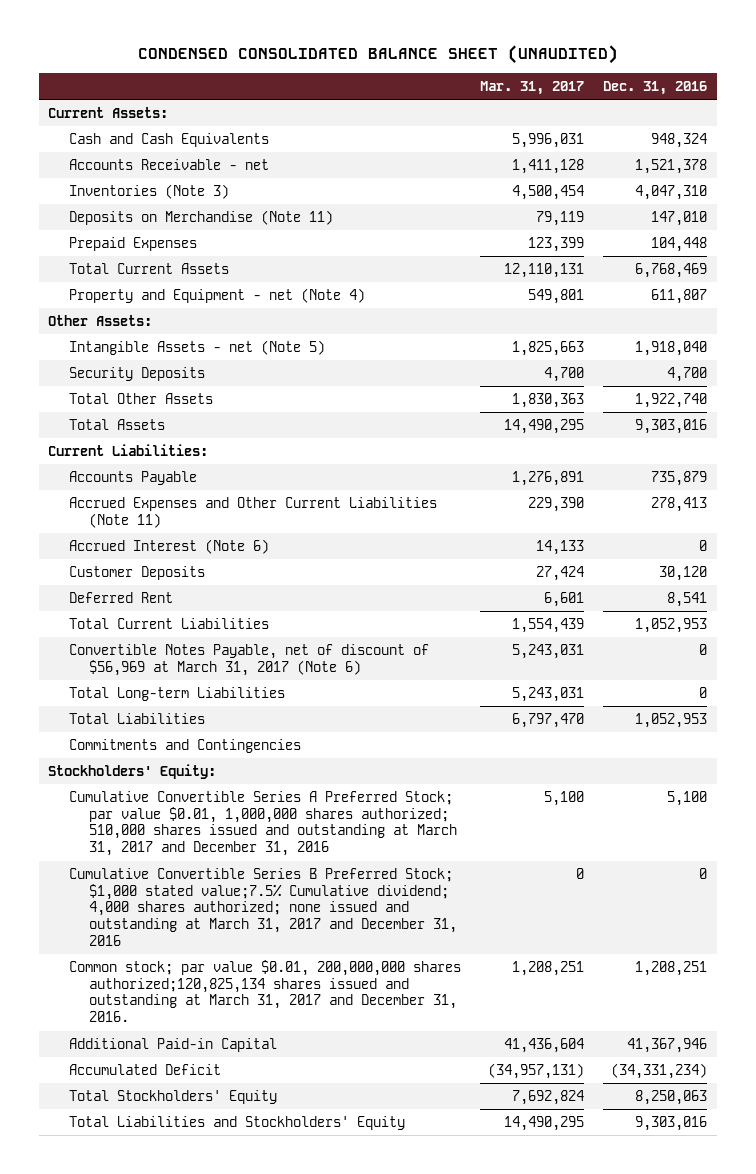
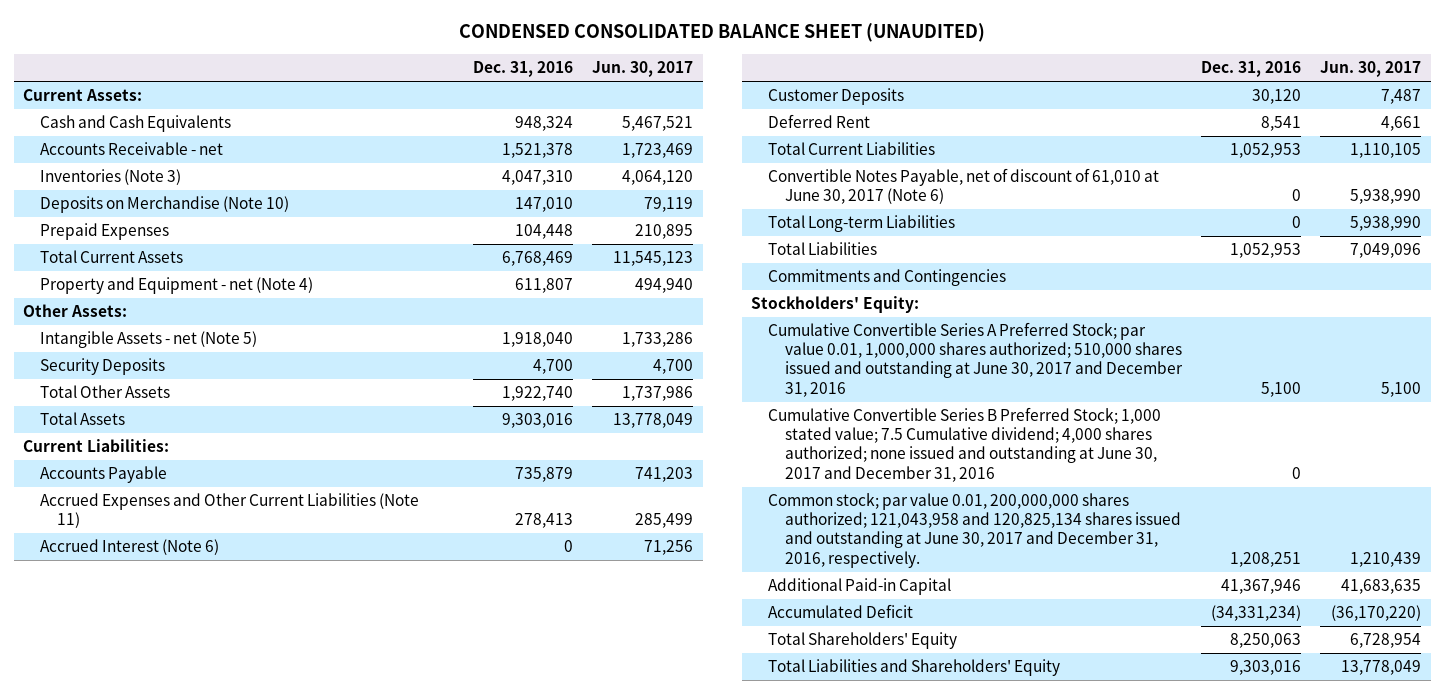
- | Mar. 31, 2017 | Dec. 31, 2016
+ | Dec. 31, 2016 | Jun. 30, 2017
- Deposits on Merchandise (Note 11) | 79,119 | 147,010
+ Deposits on Merchandise (Note 10) | 147,010 | 79,119
- Convertible Notes Payable, net of discount of $56,969 at March 31, 2017 (Note 6) | 5,243,031 | 0
+ Convertible Notes Payable, net of discount of 61,010 at June 30, 2017 (Note 6) | 0 | 5,938,990
- Cumulative Convertible Series A Preferred Stock; par value $0.01, 1,000,000 shares authorized; 510,000 shares issued and outstanding at March 31, 2017 and December 31, 2016 | 5,100 | 5,100
- Cumulative Convertible Series B Preferred Stock; $1,000 stated value;7.5% Cumulative dividend; 4,000 shares authorized; none issued and outstanding at March 31, 2017 and December 31, 2016 | 0 | 0
- Common stock; par value $0.01, 200,000,000 shares authorized;120,825,134 shares issued and outstanding at March 31, 2017 and December 31, 2016. | 1,208,251 | 1,208,251
+ Cumulative Convertible Series A Preferred Stock; par value 0.01, 1,000,000 shares authorized; 510,000 shares issued and outstanding at June 30, 2017 and December 31, 2016 | 5,100 | 5,100
+ Cumulative Convertible Series B Preferred Stock; 1,000 stated value; 7.5 Cumulative dividend; 4,000 shares authorized; none issued and outstanding at June 30, 2017 and December 31, 2016 | 0 |
+ Common stock; par value 0.01, 200,000,000 shares authorized; 121,043,958 and 120,825,134 shares issued and outstanding at June 30, 2017 and December 31, 2016, respectively. | 1,208,251 | 1,210,439
- Total Stockholders' Equity | 7,692,824 | 8,250,063
- Total Liabilities and Stockholders' Equity | 14,490,295 | 9,303,016
+ Total Shareholders' Equity | 8,250,063 | 6,728,954
+ Total Liabilities and Shareholders' Equity | 9,303,016 | 13,778,049

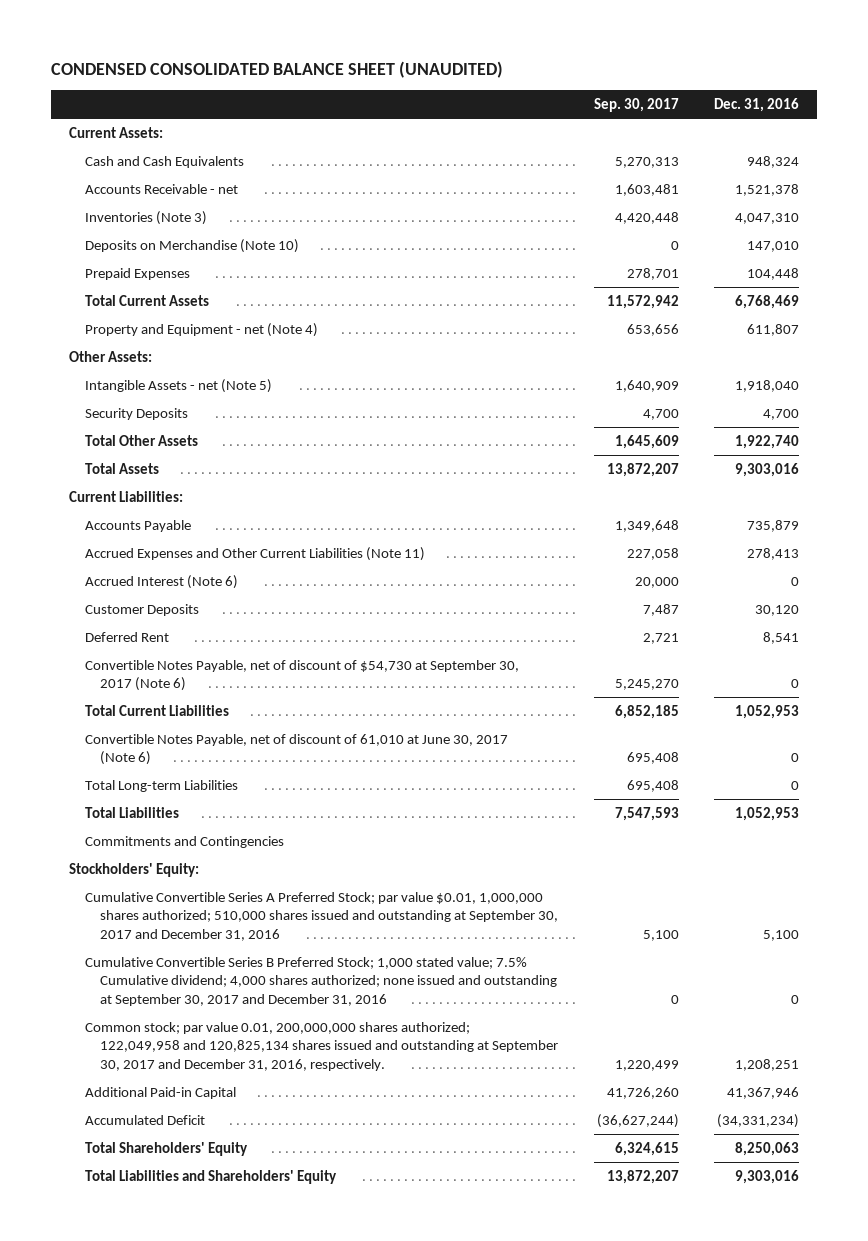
- | Dec. 31, 2016 | Jun. 30, 2017
+ | Sep. 30, 2017 | Dec. 31, 2016
+ Convertible Notes Payable, net of discount of $54,730 at September 30, 2017 (Note 6) | 5,245,270 | 0
- Cumulative Convertible Series A Preferred Stock; par value 0.01, 1,000,000 shares authorized; 510,000 shares issued and outstanding at June 30, 2017 and December 31, 2016 | 5,100 | 5,100
- Cumulative Convertible Series B Preferred Stock; 1,000 stated value; 7.5 Cumulative dividend; 4,000 shares authorized; none issued and outstanding at June 30, 2017 and December 31, 2016 | 0 |
- Common stock; par value 0.01, 200,000,000 shares authorized; 121,043,958 and 120,825,134 shares issued and outstanding at June 30, 2017 and December 31, 2016, respectively. | 1,208,251 | 1,210,439
+ Cumulative Convertible Series A Preferred Stock; par value $0.01, 1,000,000 shares authorized; 510,000 shares issued and outstanding at September 30, 2017 and December 31, 2016 | 5,100 | 5,100
+ Cumulative Convertible Series B Preferred Stock; 1,000 stated value; 7.5% Cumulative dividend; 4,000 shares authorized; none issued and outstanding at September 30, 2017 and December 31, 2016 | 0 | 0
+ Common stock; par value 0.01, 200,000,000 shares authorized; 122,049,958 and 120,825,134 shares issued and outstanding at September 30, 2017 and December 31, 2016, respectively. | 1,220,499 | 1,208,251

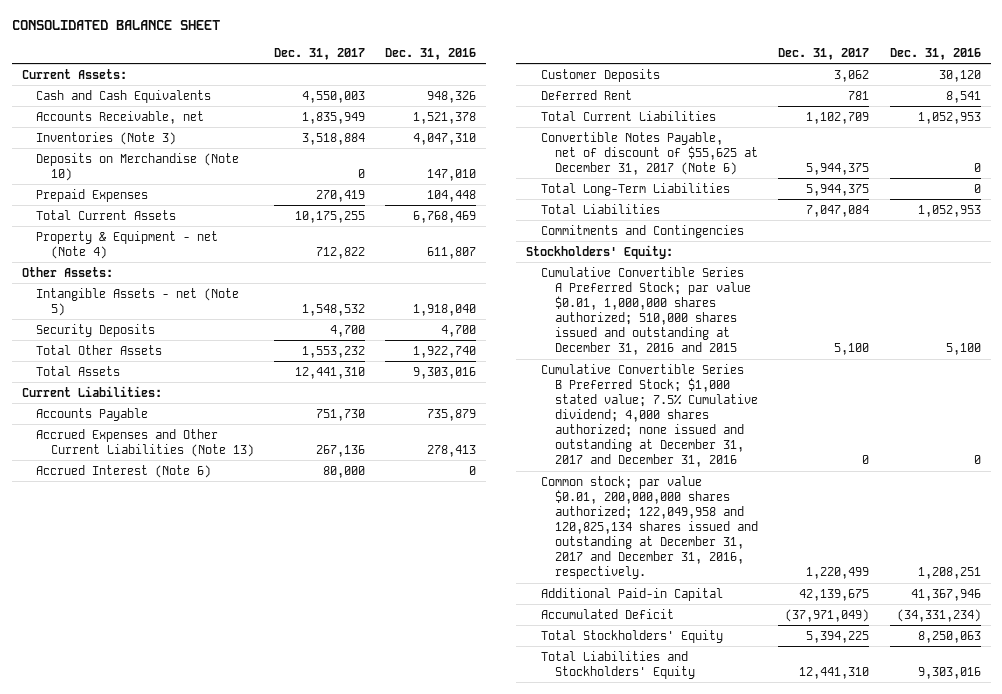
- CONDENSED CONSOLIDATED BALANCE SHEET (UNAUDITED)
+ CONSOLIDATED BALANCE SHEET
- | Sep. 30, 2017 | Dec. 31, 2016
+ | Dec. 31, 2017 | Dec. 31, 2016
- Cash and Cash Equivalents | 5,270,313 | 948,324
- Accounts Receivable - net | 1,603,481 | 1,521,378
+ Cash and Cash Equivalents | 4,550,003 | 948,326
+ Accounts Receivable, net | 1,835,949 | 1,521,378
- Property and Equipment - net (Note 4) | 653,656 | 611,807
+ Property & Equipment - net (Note 4) | 712,822 | 611,807
- Accrued Expenses and Other Current Liabilities (Note 11) | 227,058 | 278,413
+ Accrued Expenses and Other Current Liabilities (Note 13) | 267,136 | 278,413
- Convertible Notes Payable, net of discount of $54,730 at September 30, 2017 (Note 6) | 5,245,270 | 0
- Convertible Notes Payable, net of discount of 61,010 at June 30, 2017 (Note 6) | 695,408 | 0
- Total Long-term Liabilities | 695,408 | 0
+ Convertible Notes Payable, net of discount of $55,625 at December 31, 2017 (Note 6) | 5,944,375 | 0
+ Total Long-Term Liabilities | 5,944,375 | 0
- Cumulative Convertible Series A Preferred Stock; par value $0.01, 1,000,000 shares authorized; 510,000 shares issued and outstanding at September 30, 2017 and December 31, 2016 | 5,100 | 5,100
- Cumulative Convertible Series B Preferred Stock; 1,000 stated value; 7.5% Cumulative dividend; 4,000 shares authorized; none issued and outstanding at September 30, 2017 and December 31, 2016 | 0 | 0
- Common stock; par value 0.01, 200,000,000 shares authorized; 122,049,958 and 120,825,134 shares issued and outstanding at September 30, 2017 and December 31, 2016, respectively. | 1,220,499 | 1,208,251
+ Cumulative Convertible Series A Preferred Stock; par value $0.01, 1,000,000 shares authorized; 510,000 shares issued and outstanding at December 31, 2016 and 2015 | 5,100 | 5,100
+ Cumulative Convertible Series B Preferred Stock; $1,000 stated value; 7.5% Cumulative dividend; 4,000 shares authorized; none issued and outstanding at December 31, 2017 and December 31, 2016 | 0 | 0
+ Common stock; par value $0.01, 200,000,000 shares authorized; 122,049,958 and 120,825,134 shares issued and outstanding at December 31, 2017 and December 31, 2016, respectively. | 1,220,499 | 1,208,251
- Total Shareholders' Equity | 6,324,615 | 8,250,063
- Total Liabilities and Shareholders' Equity | 13,872,207 | 9,303,016
+ Total Stockholders' Equity | 5,394,225 | 8,250,063
+ Total Liabilities and Stockholders' Equity | 12,441,310 | 9,303,016

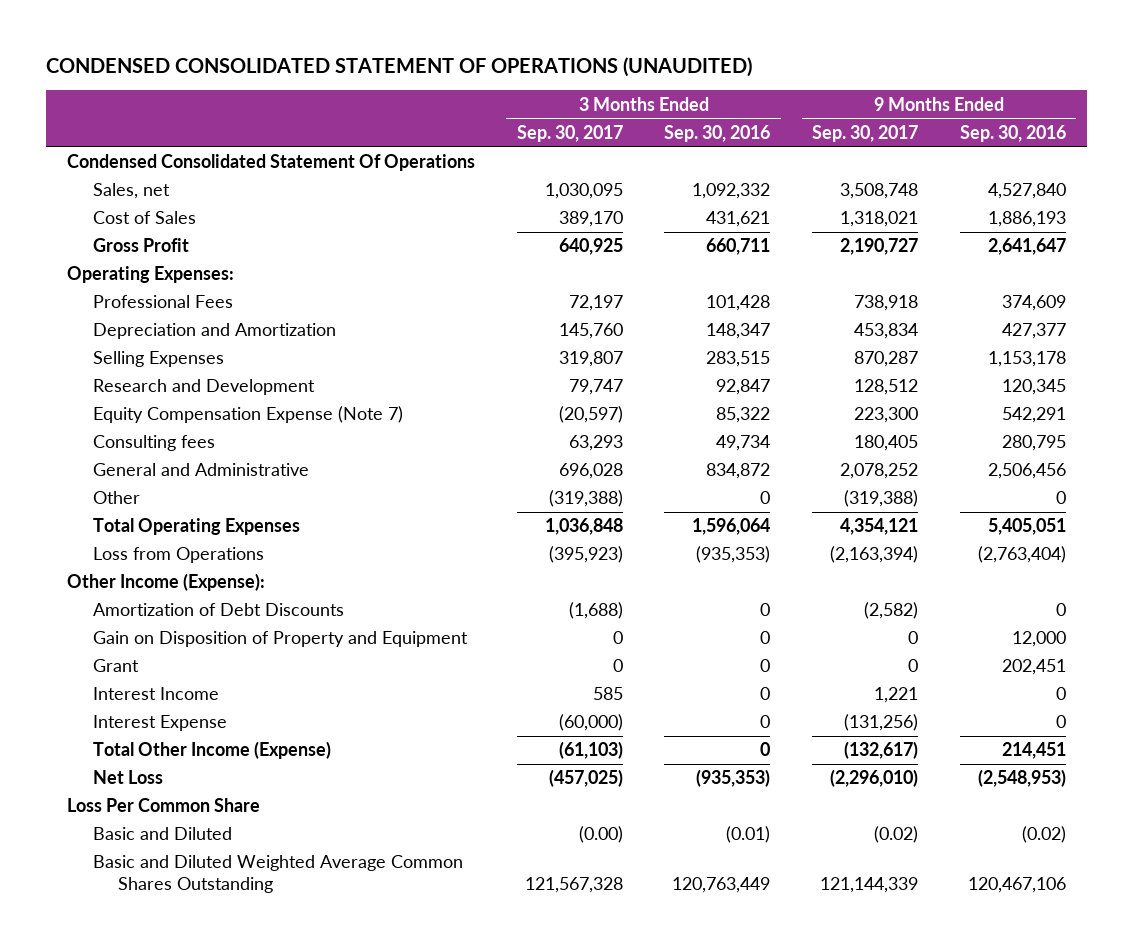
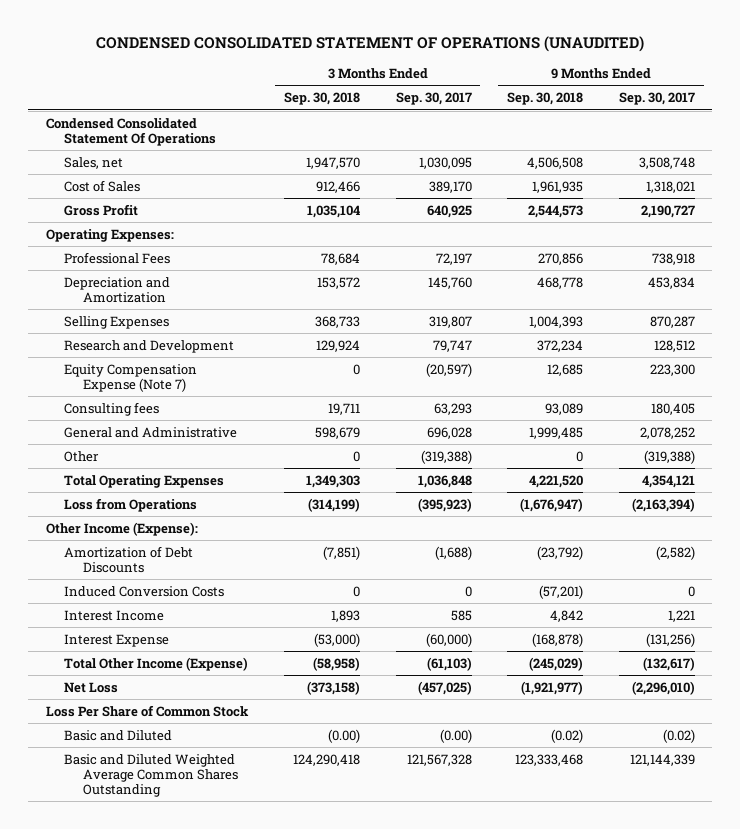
- | 3 Months Ended Sep. 30, 2017 | 3 Months Ended Sep. 30, 2016 | 9 Months Ended Sep. 30, 2017 | 9 Months Ended Sep. 30, 2016
+ | 3 Months Ended Sep. 30, 2018 | 3 Months Ended Sep. 30, 2017 | 9 Months Ended Sep. 30, 2018 | 9 Months Ended Sep. 30, 2017
- Gain on Disposition of Property and Equipment | 0 | 0 | 0 | 12,000
- Grant | 0 | 0 | 0 | 202,451
+ Induced Conversion Costs | 0 | 0 | (57,201) | 0
- Loss Per Common Share
+ Loss Per Share of Common Stock

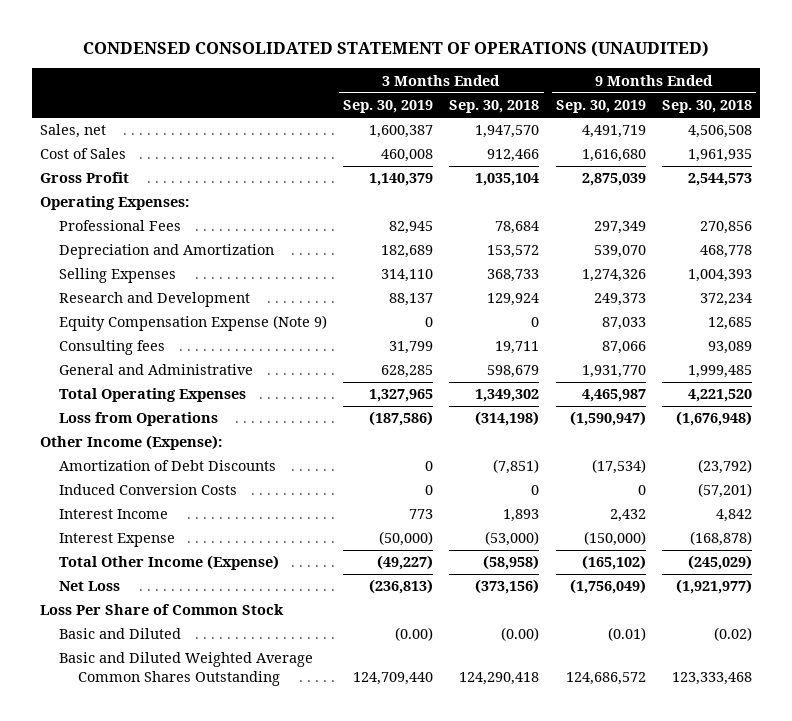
- | 3 Months Ended Sep. 30, 2018 | 3 Months Ended Sep. 30, 2017 | 9 Months Ended Sep. 30, 2018 | 9 Months Ended Sep. 30, 2017
+ | 3 Months Ended Sep. 30, 2019 | 3 Months Ended Sep. 30, 2018 | 9 Months Ended Sep. 30, 2019 | 9 Months Ended Sep. 30, 2018
- Condensed Consolidated Statement Of Operations
- Equity Compensation Expense (Note 7) | 0 | (20,597) | 12,685 | 223,300
+ Equity Compensation Expense (Note 9) | 0 | 0 | 87,033 | 12,685
- Other | 0 | (319,388) | 0 | (319,388)
- Total Operating Expenses | 1,349,303 | 1,036,848 | 4,221,520 | 4,354,121
- Loss from Operations | (314,199) | (395,923) | (1,676,947) | (2,163,394)
+ Total Operating Expenses | 1,327,965 | 1,349,302 | 4,465,987 | 4,221,520
+ Loss from Operations | (187,586) | (314,198) | (1,590,947) | (1,676,948)
- Net Loss | (373,158) | (457,025) | (1,921,977) | (2,296,010)
+ Net Loss | (236,813) | (373,156) | (1,756,049) | (1,921,977)

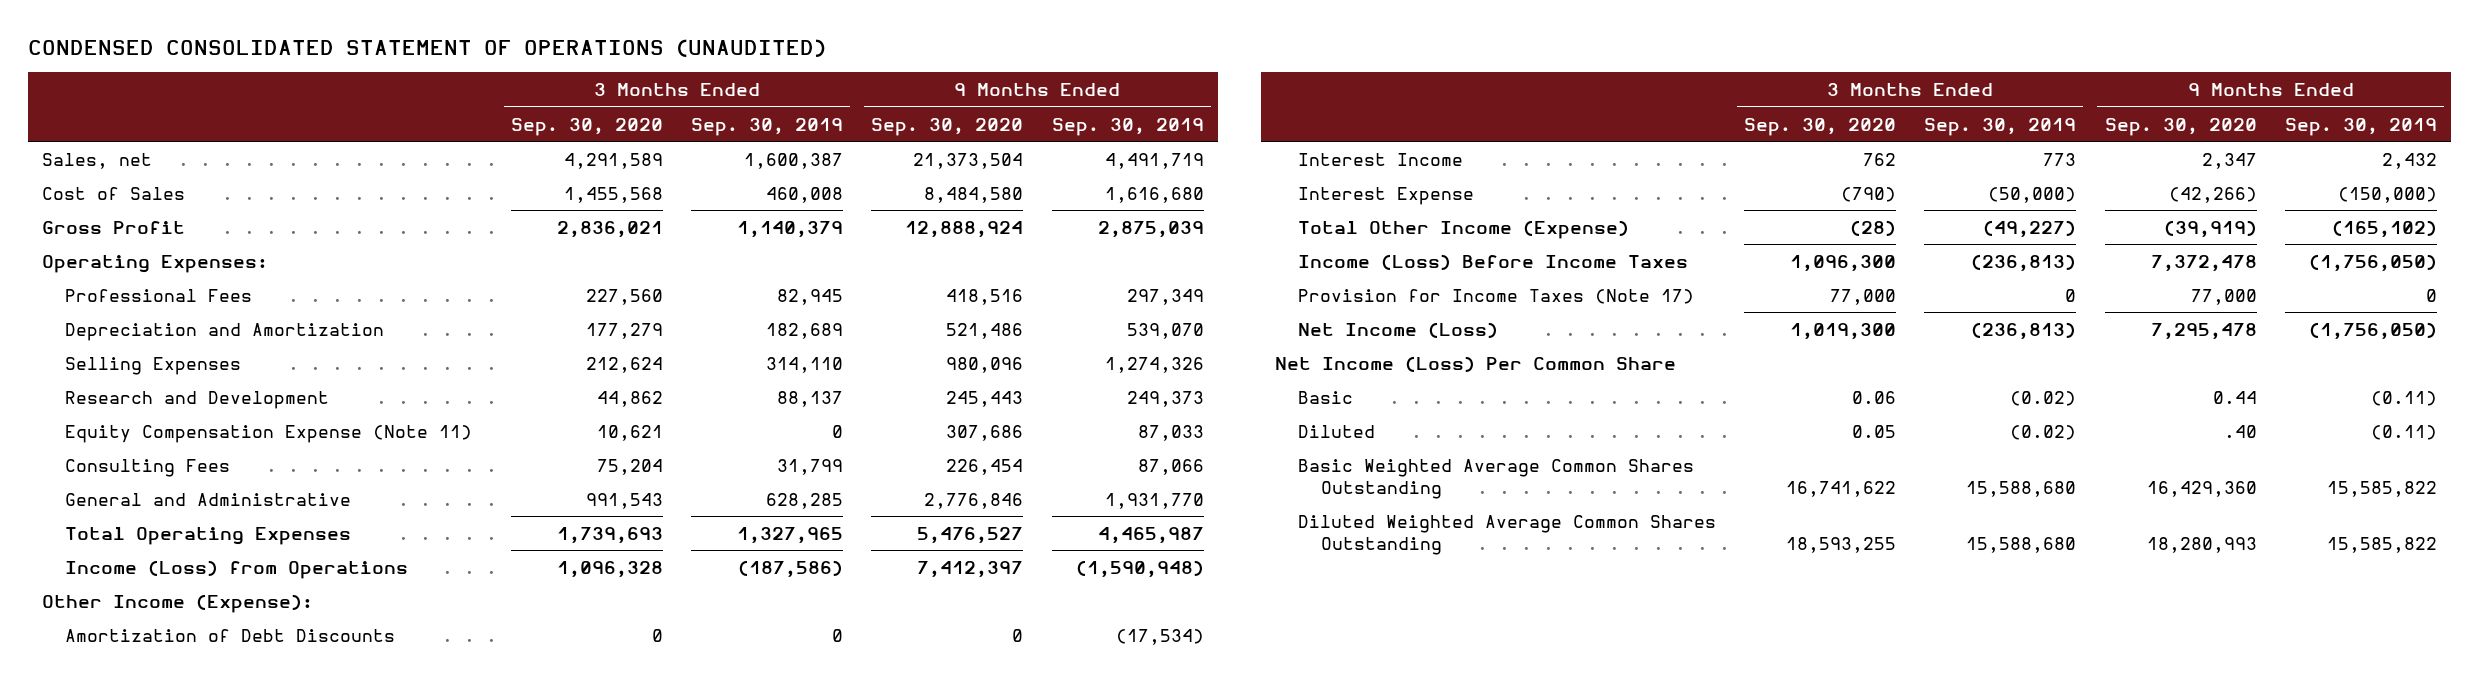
- | 3 Months Ended Sep. 30, 2019 | 3 Months Ended Sep. 30, 2018 | 9 Months Ended Sep. 30, 2019 | 9 Months Ended Sep. 30, 2018
+ | 3 Months Ended Sep. 30, 2020 | 3 Months Ended Sep. 30, 2019 | 9 Months Ended Sep. 30, 2020 | 9 Months Ended Sep. 30, 2019
- Equity Compensation Expense (Note 9) | 0 | 0 | 87,033 | 12,685
- Consulting fees | 31,799 | 19,711 | 87,066 | 93,089
+ Equity Compensation Expense (Note 11) | 10,621 | 0 | 307,686 | 87,033
+ Consulting Fees | 75,204 | 31,799 | 226,454 | 87,066
- Loss from Operations | (187,586) | (314,198) | (1,590,947) | (1,676,948)
+ Income (Loss) from Operations | 1,096,328 | (187,586) | 7,412,397 | (1,590,948)
- Induced Conversion Costs | 0 | 0 | 0 | (57,201)
- Net Loss | (236,813) | (373,156) | (1,756,049) | (1,921,977)
- Loss Per Share of Common Stock
- Basic and Diluted | (0.00) | (0.00) | (0.01) | (0.02)
- Basic and Diluted Weighted Average Common Shares Outstanding | 124,709,440 | 124,290,418 | 124,686,572 | 123,333,468
+ Income (Loss) Before Income Taxes | 1,096,300 | (236,813) | 7,372,478 | (1,756,050)
+ Provision for Income Taxes (Note 17) | 77,000 | 0 | 77,000 | 0
+ Net Income (Loss) | 1,019,300 | (236,813) | 7,295,478 | (1,756,050)
+ Net Income (Loss) Per Common Share
+ Basic | 0.06 | (0.02) | 0.44 | (0.11)
+ Diluted | 0.05 | (0.02) | .40 | (0.11)
+ Basic Weighted Average Common Shares Outstanding | 16,741,622 | 15,588,680 | 16,429,360 | 15,585,822
+ Diluted Weighted Average Common Shares Outstanding | 18,593,255 | 15,588,680 | 18,280,993 | 15,585,822

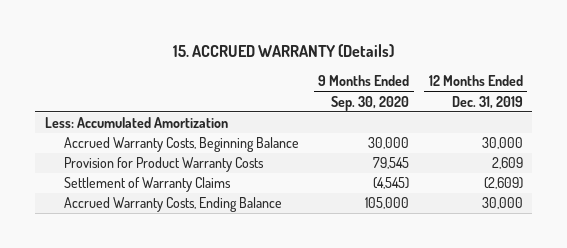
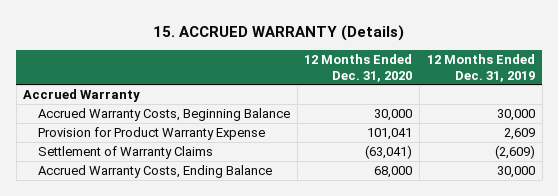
- | 9 Months Ended Sep. 30, 2020 | 12 Months Ended Dec. 31, 2019
+ | 12 Months Ended Dec. 31, 2020 | 12 Months Ended Dec. 31, 2019
- Less: Accumulated Amortization
+ Accrued Warranty
- Provision for Product Warranty Costs | 79,545 | 2,609
+ Provision for Product Warranty Expense | 101,041 | 2,609

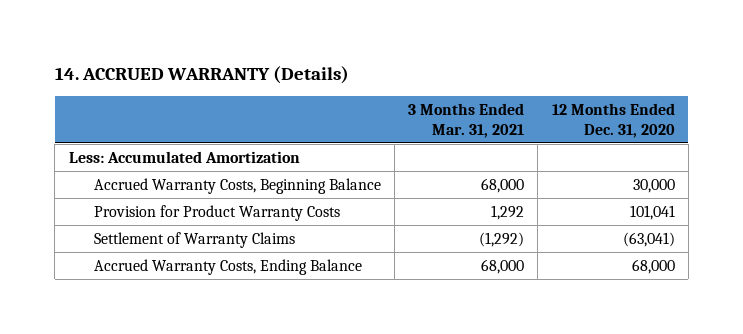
- 15. ACCRUED WARRANTY (Details)
+ 14. ACCRUED WARRANTY (Details)
- | 12 Months Ended Dec. 31, 2020 | 12 Months Ended Dec. 31, 2019
+ | 3 Months Ended Mar. 31, 2021 | 12 Months Ended Dec. 31, 2020
- Accrued Warranty
+ Less: Accumulated Amortization
- Provision for Product Warranty Expense | 101,041 | 2,609
+ Provision for Product Warranty Costs | 1,292 | 101,041

